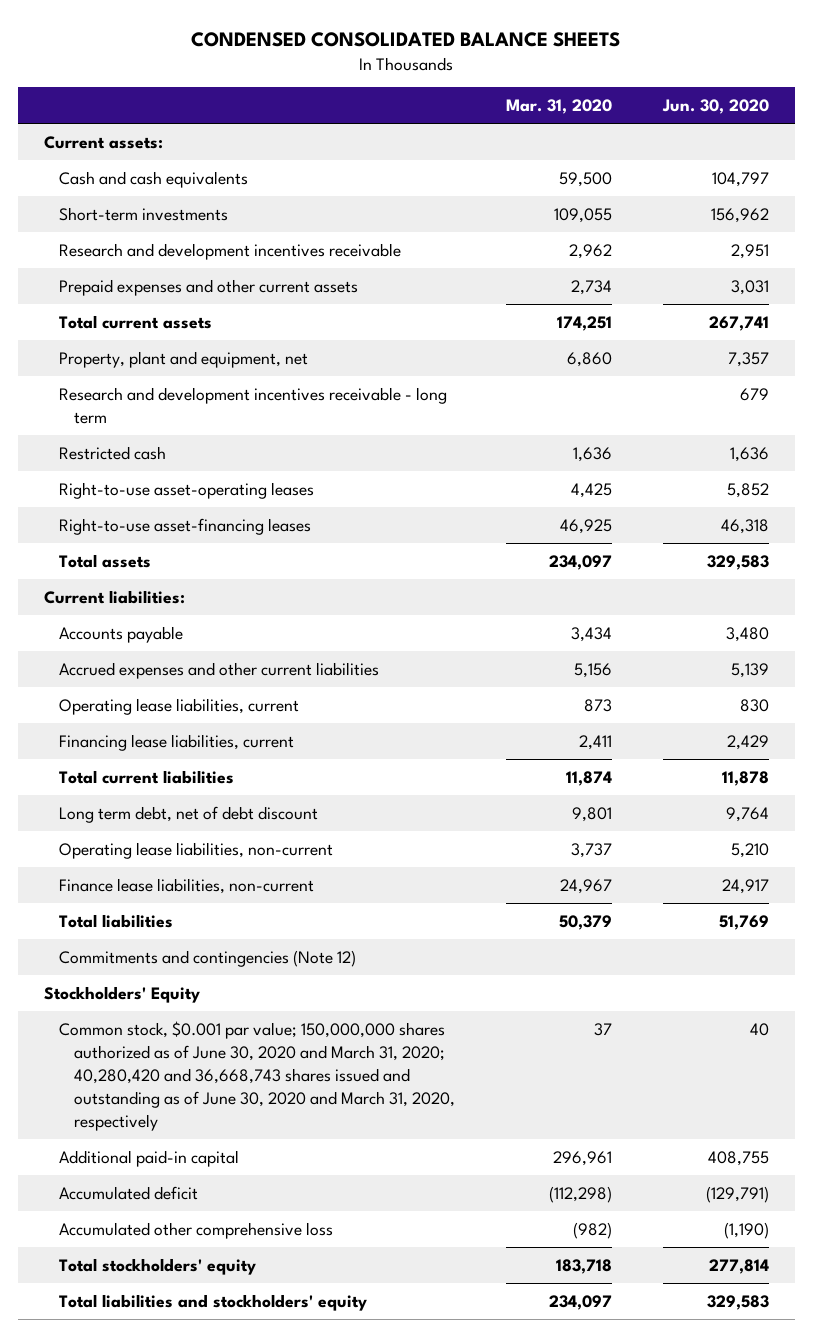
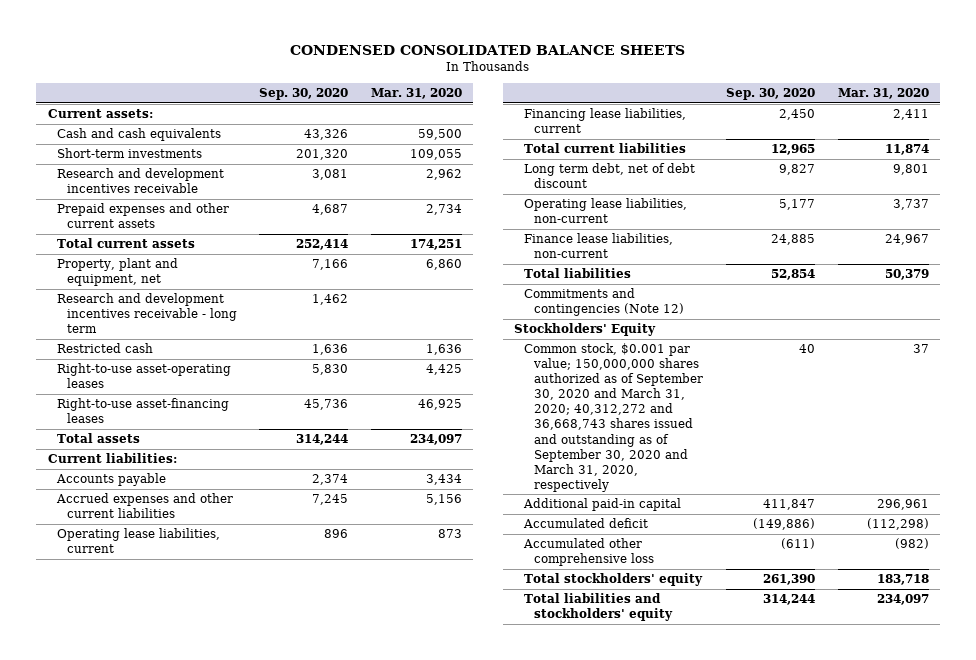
- | Mar. 31, 2020 | Jun. 30, 2020
+ | Sep. 30, 2020 | Mar. 31, 2020
- Common stock, $0.001 par value; 150,000,000 shares authorized as of June 30, 2020 and March 31, 2020; 40,280,420 and 36,668,743 shares issued and outstanding as of June 30, 2020 and March 31, 2020, respectively | 37 | 40
+ Common stock, $0.001 par value; 150,000,000 shares authorized as of September 30, 2020 and March 31, 2020; 40,312,272 and 36,668,743 shares issued and outstanding as of September 30, 2020 and March 31, 2020, respectively | 40 | 37

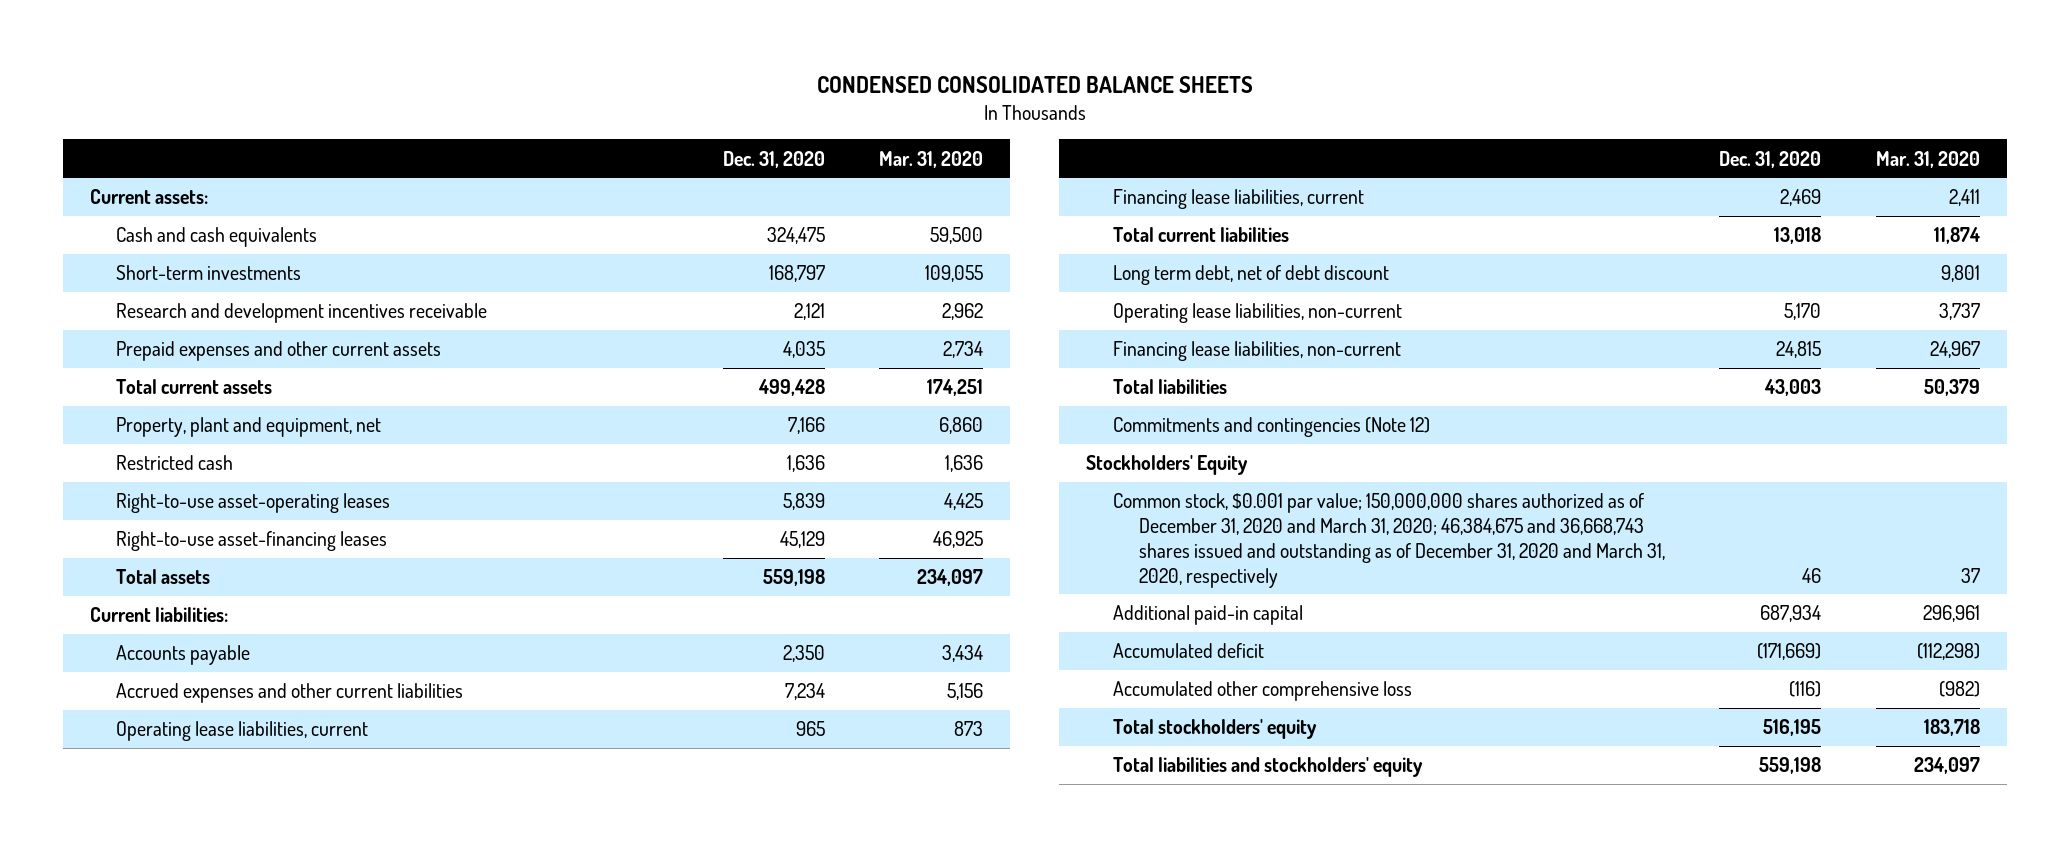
- | Sep. 30, 2020 | Mar. 31, 2020
+ | Dec. 31, 2020 | Mar. 31, 2020
- Research and development incentives receivable - long term | 1,462 |
- Finance lease liabilities, non-current | 24,885 | 24,967
+ Financing lease liabilities, non-current | 24,815 | 24,967
- Common stock, $0.001 par value; 150,000,000 shares authorized as of September 30, 2020 and March 31, 2020; 40,312,272 and 36,668,743 shares issued and outstanding as of September 30, 2020 and March 31, 2020, respectively | 40 | 37
+ Common stock, $0.001 par value; 150,000,000 shares authorized as of December 31, 2020 and March 31, 2020; 46,384,675 and 36,668,743 shares issued and outstanding as of December 31, 2020 and March 31, 2020, respectively | 46 | 37

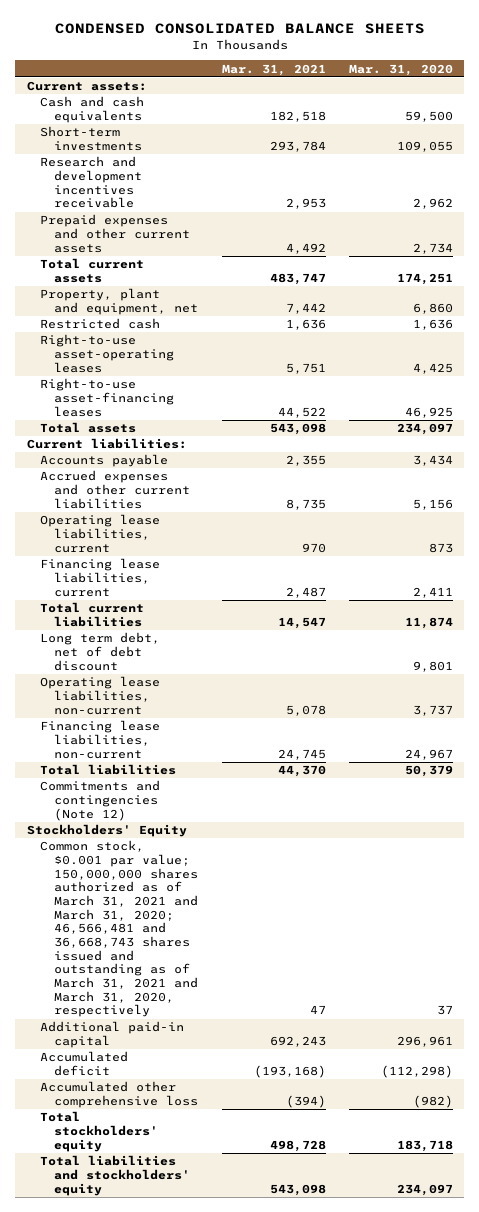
- | Dec. 31, 2020 | Mar. 31, 2020
+ | Mar. 31, 2021 | Mar. 31, 2020
- Common stock, $0.001 par value; 150,000,000 shares authorized as of December 31, 2020 and March 31, 2020; 46,384,675 and 36,668,743 shares issued and outstanding as of December 31, 2020 and March 31, 2020, respectively | 46 | 37
+ Common stock, $0.001 par value; 150,000,000 shares authorized as of March 31, 2021 and March 31, 2020; 46,566,481 and 36,668,743 shares issued and outstanding as of March 31, 2021 and March 31, 2020, respectively | 47 | 37

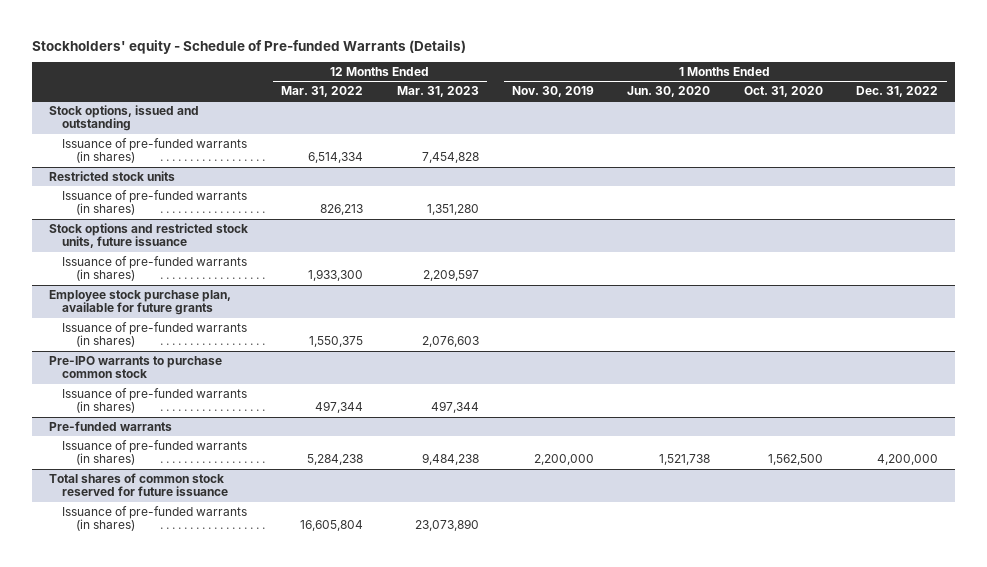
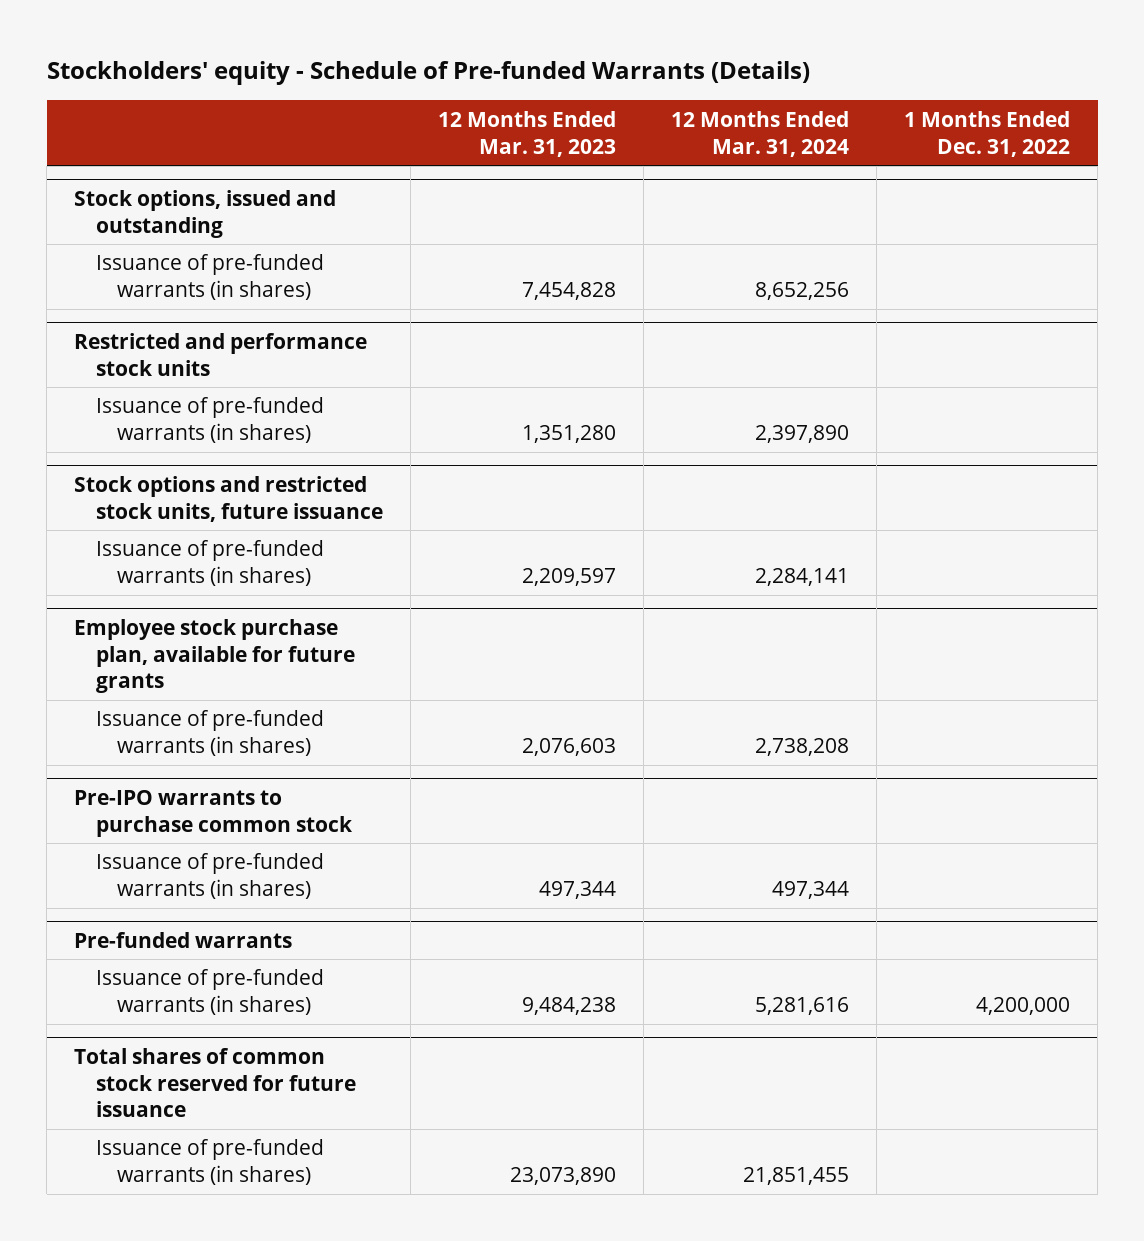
- | 12 Months Ended Mar. 31, 2022 | 12 Months Ended Mar. 31, 2023 | 1 Months Ended Nov. 30, 2019 | 1 Months Ended Jun. 30, 2020 | 1 Months Ended Oct. 31, 2020 | 1 Months Ended Dec. 31, 2022
+ | 12 Months Ended Mar. 31, 2023 | 12 Months Ended Mar. 31, 2024 | 1 Months Ended Dec. 31, 2022
- Restricted stock units
+ Restricted and performance stock units

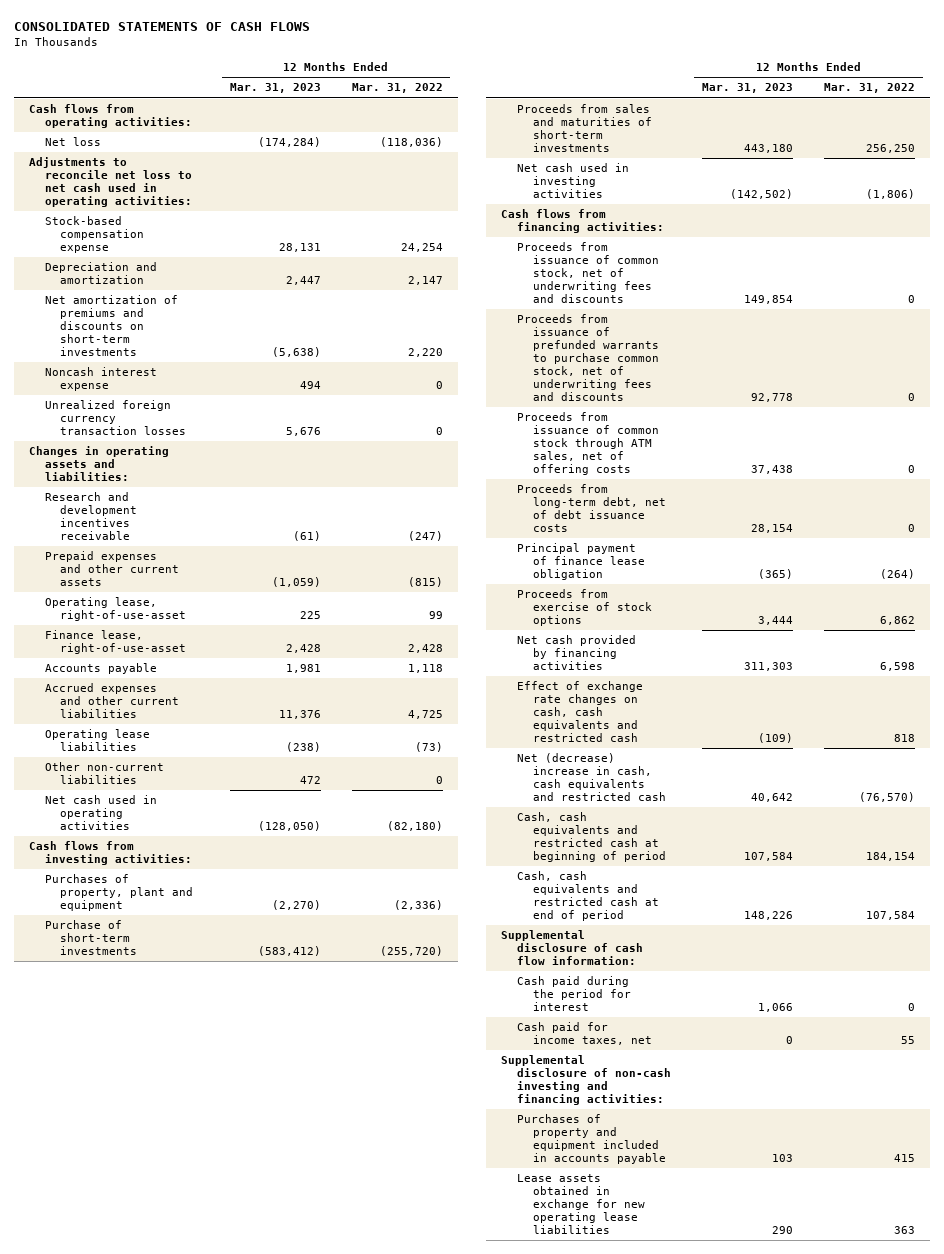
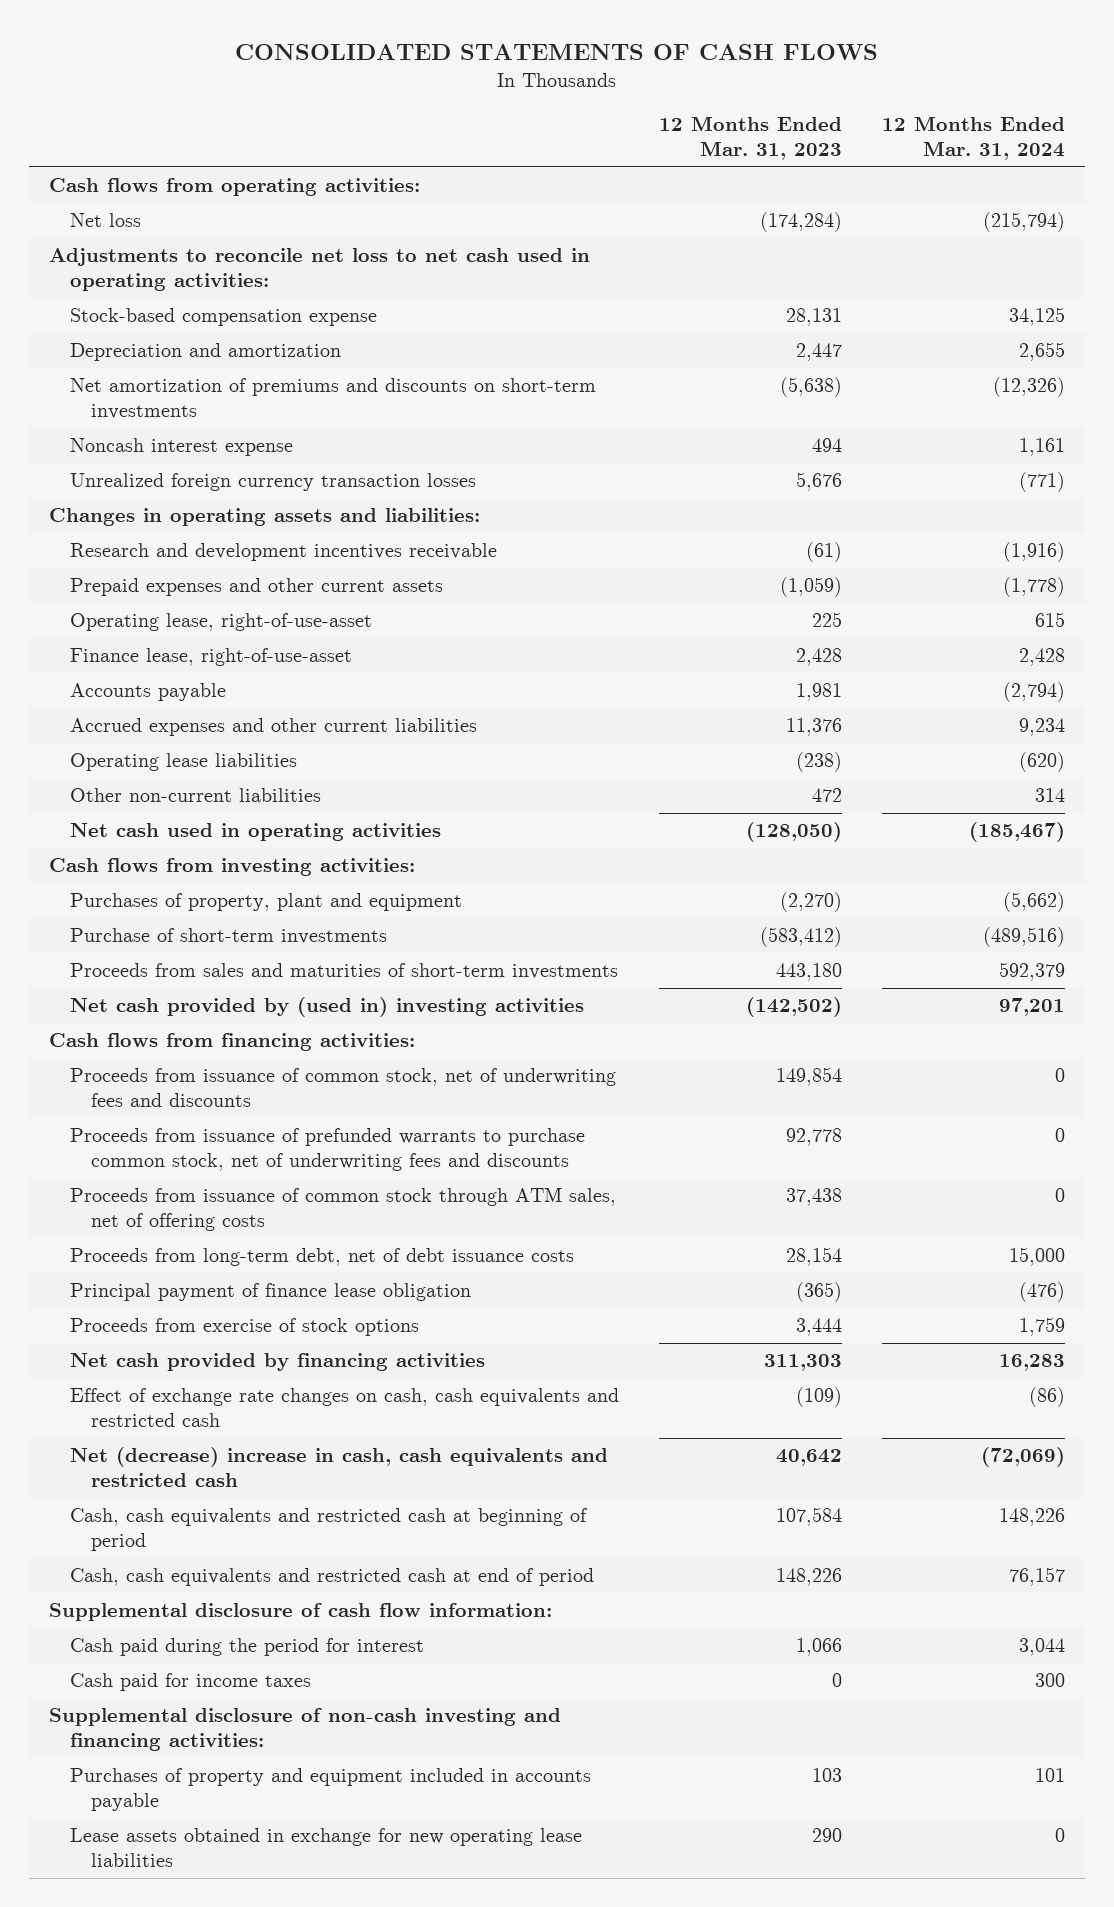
- | 12 Months Ended Mar. 31, 2023 | 12 Months Ended Mar. 31, 2022
+ | 12 Months Ended Mar. 31, 2023 | 12 Months Ended Mar. 31, 2024
- Net cash used in investing activities | (142,502) | (1,806)
+ Net cash provided by (used in) investing activities | (142,502) | 97,201
- Cash paid for income taxes, net | 0 | 55
+ Cash paid for income taxes | 0 | 300

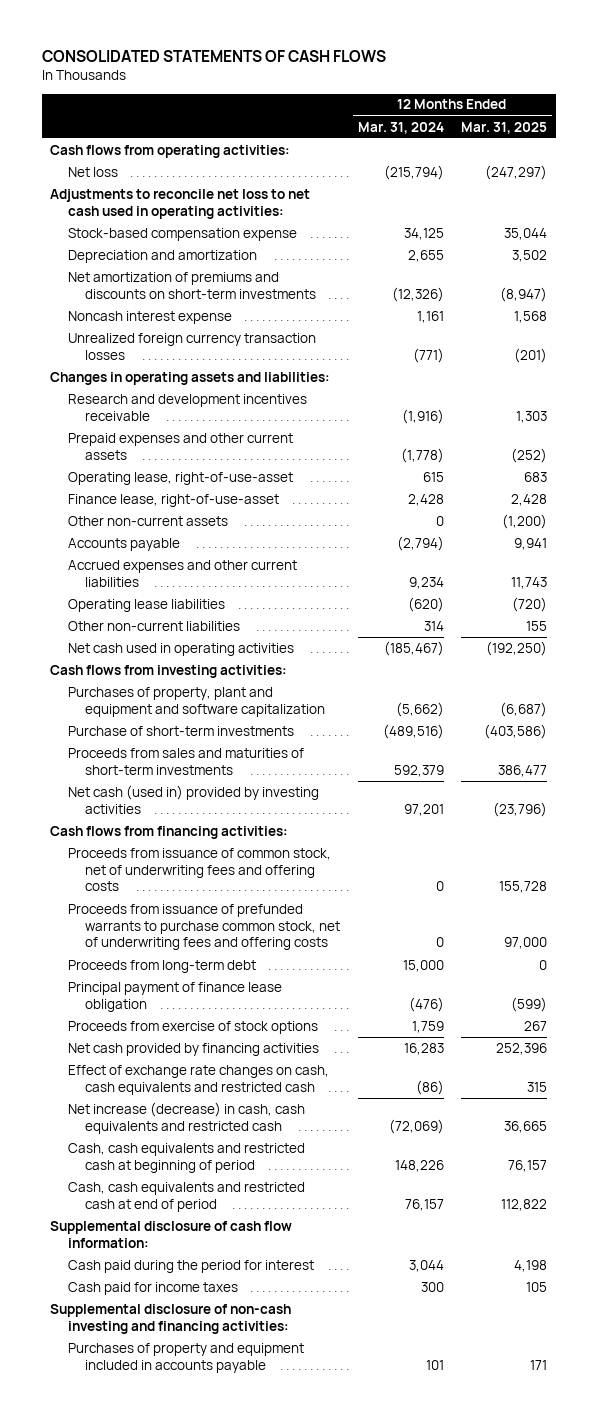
- | 12 Months Ended Mar. 31, 2023 | 12 Months Ended Mar. 31, 2024
+ | 12 Months Ended Mar. 31, 2024 | 12 Months Ended Mar. 31, 2025
+ Other non-current assets | 0 | (1,200)
- Purchases of property, plant and equipment | (2,270) | (5,662)
+ Purchases of property, plant and equipment and software capitalization | (5,662) | (6,687)
- Net cash provided by (used in) investing activities | (142,502) | 97,201
+ Net cash (used in) provided by investing activities | 97,201 | (23,796)
- Proceeds from issuance of common stock, net of underwriting fees and discounts | 149,854 | 0
- Proceeds from issuance of prefunded warrants to purchase common stock, net of underwriting fees and discounts | 92,778 | 0
- Proceeds from issuance of common stock through ATM sales, net of offering costs | 37,438 | 0
- Proceeds from long-term debt, net of debt issuance costs | 28,154 | 15,000
+ Proceeds from issuance of common stock, net of underwriting fees and offering costs | 0 | 155,728
+ Proceeds from issuance of prefunded warrants to purchase common stock, net of underwriting fees and offering costs | 0 | 97,000
+ Proceeds from long-term debt | 15,000 | 0
- Net (decrease) increase in cash, cash equivalents and restricted cash | 40,642 | (72,069)
+ Net increase (decrease) in cash, cash equivalents and restricted cash | (72,069) | 36,665
- Lease assets obtained in exchange for new operating lease liabilities | 290 | 0

